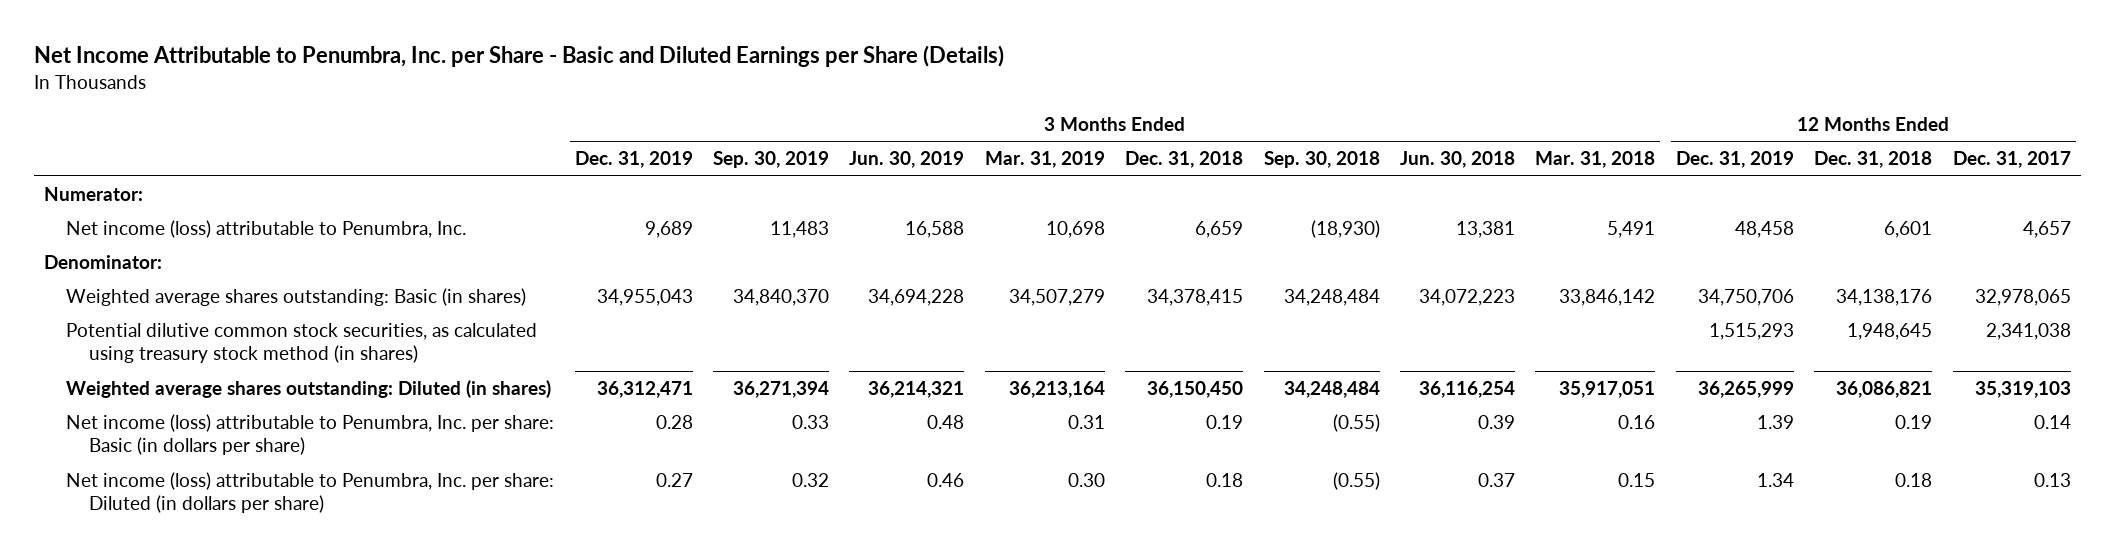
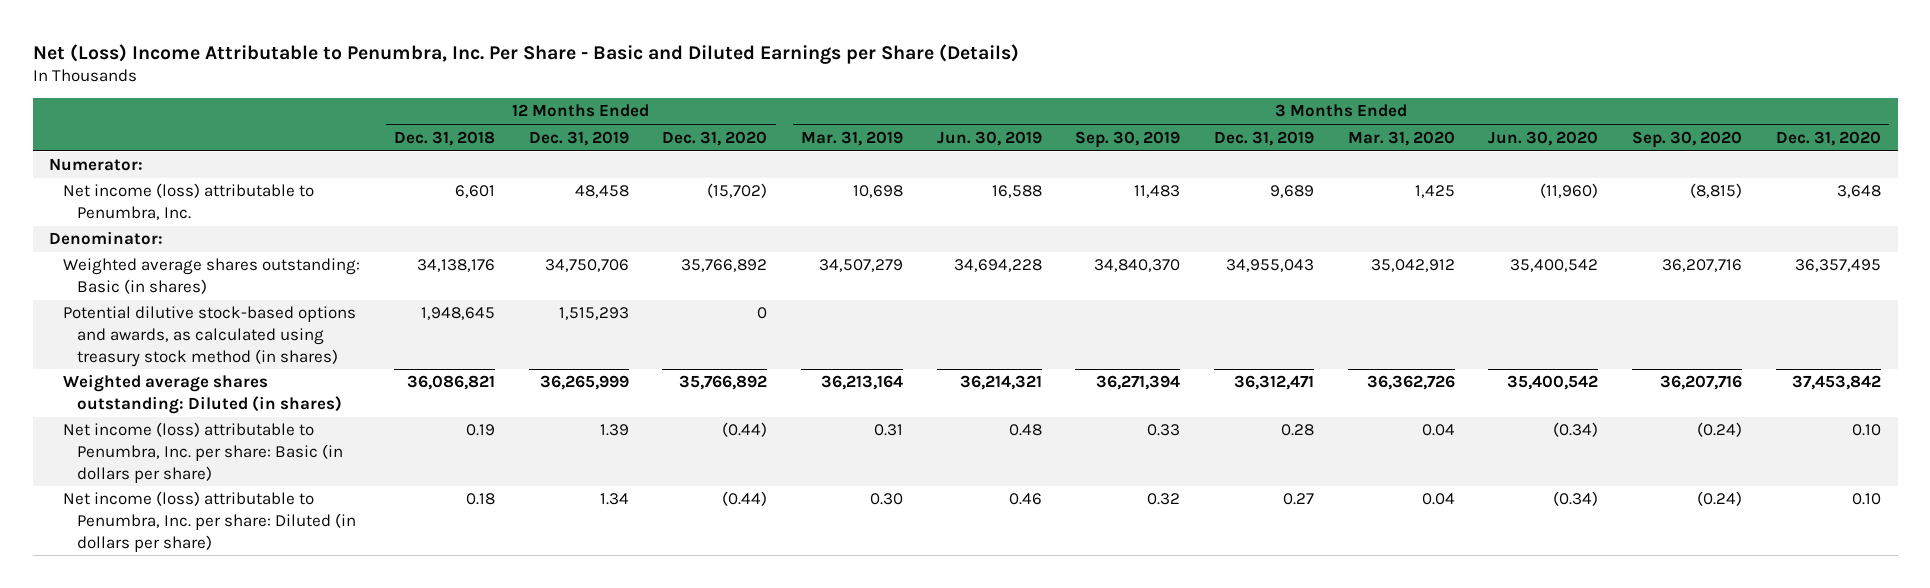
- Net Income Attributable to Penumbra, Inc. per Share - Basic and Diluted Earnings per Share (Details)
+ Net (Loss) Income Attributable to Penumbra, Inc. Per Share - Basic and Diluted Earnings per Share (Details)
- | 3 Months Ended Dec. 31, 2019 | 3 Months Ended Sep. 30, 2019 | 3 Months Ended Jun. 30, 2019 | 3 Months Ended Mar. 31, 2019 | 3 Months Ended Dec. 31, 2018 | 3 Months Ended Sep. 30, 2018 | 3 Months Ended Jun. 30, 2018 | 3 Months Ended Mar. 31, 2018 | 12 Months Ended Dec. 31, 2019 | 12 Months Ended Dec. 31, 2018 | 12 Months Ended Dec. 31, 2017
+ | 12 Months Ended Dec. 31, 2018 | 12 Months Ended Dec. 31, 2019 | 12 Months Ended Dec. 31, 2020 | 3 Months Ended Mar. 31, 2019 | 3 Months Ended Jun. 30, 2019 | 3 Months Ended Sep. 30, 2019 | 3 Months Ended Dec. 31, 2019 | 3 Months Ended Mar. 31, 2020 | 3 Months Ended Jun. 30, 2020 | 3 Months Ended Sep. 30, 2020 | 3 Months Ended Dec. 31, 2020
- Potential dilutive common stock securities, as calculated using treasury stock method (in shares) | | | | | | | | | 1,515,293 | 1,948,645 | 2,341,038
+ Potential dilutive stock-based options and awards, as calculated using treasury stock method (in shares) | 1,948,645 | 1,515,293 | 0 | | | | | | | |

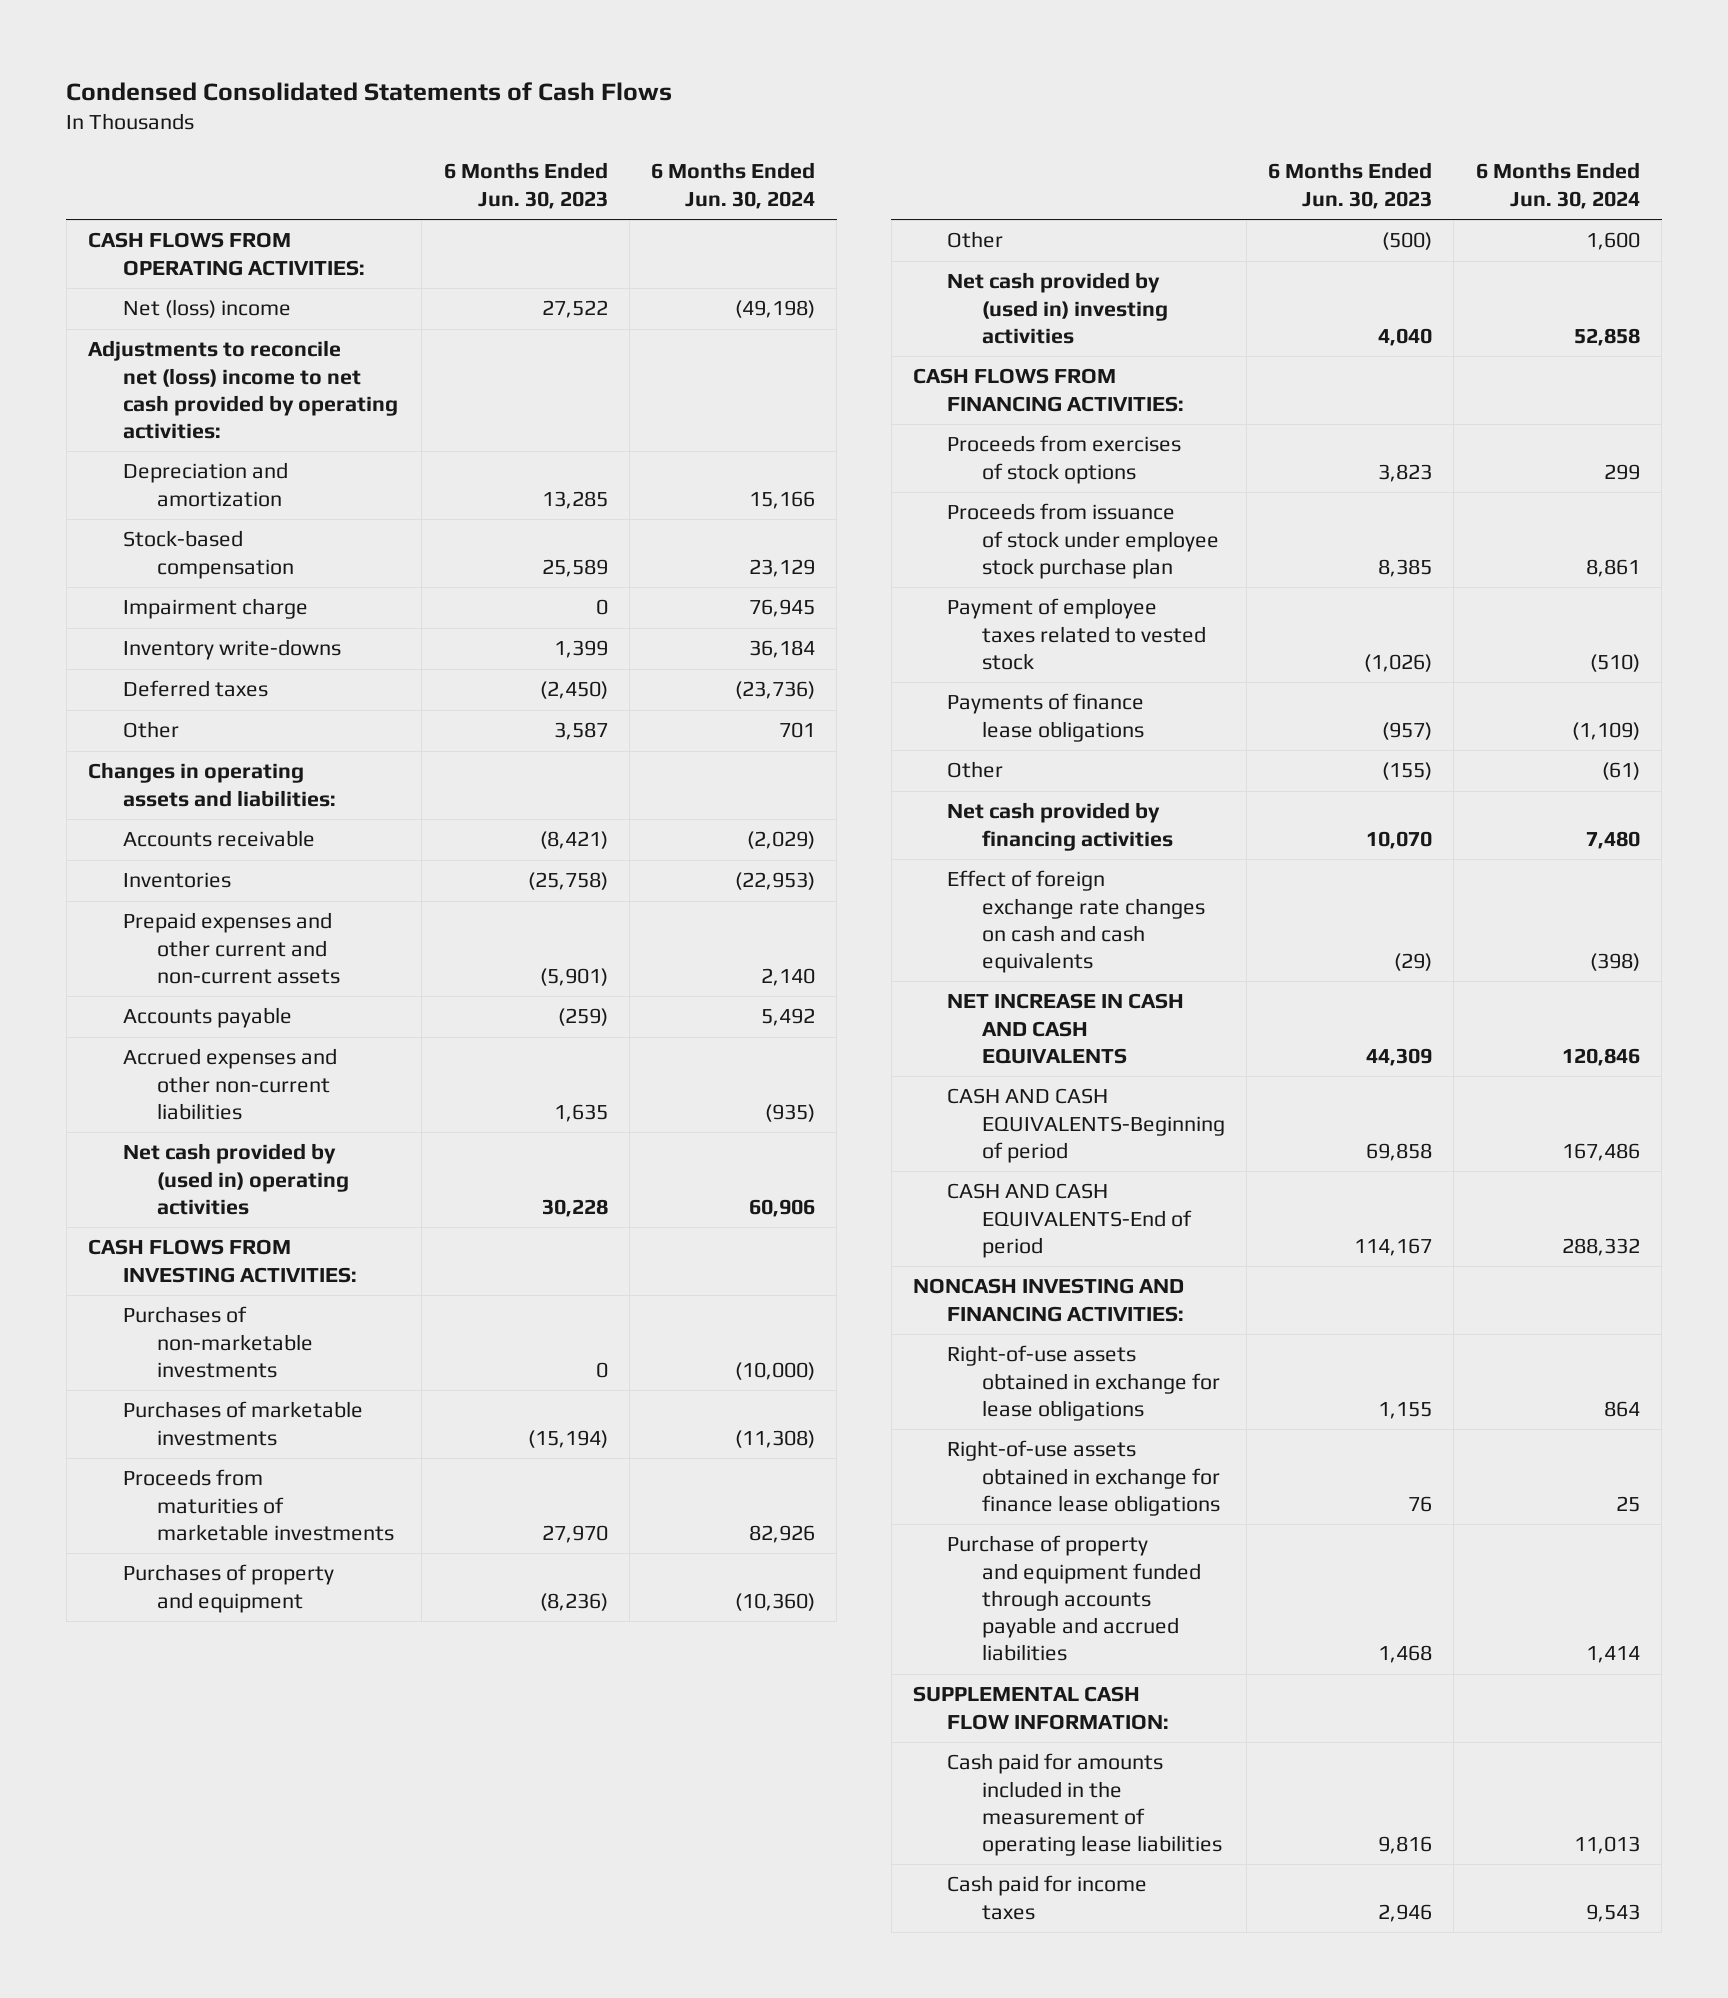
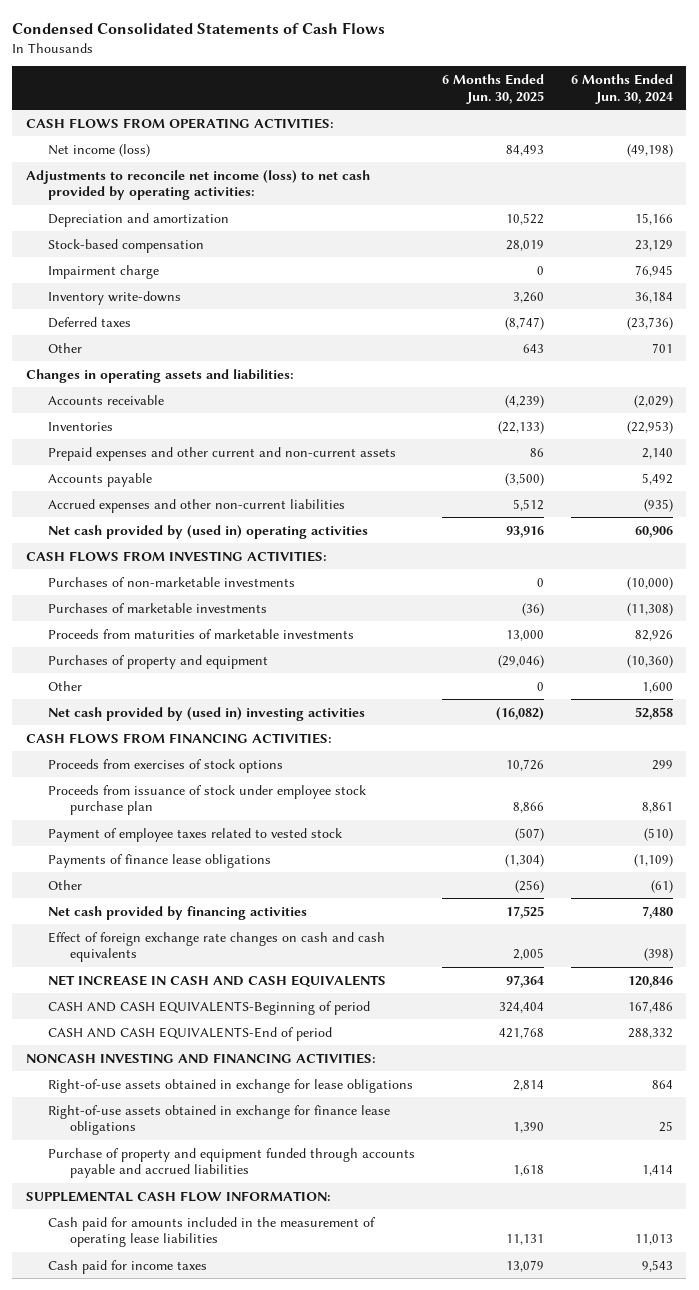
- | 6 Months Ended Jun. 30, 2023 | 6 Months Ended Jun. 30, 2024
+ | 6 Months Ended Jun. 30, 2025 | 6 Months Ended Jun. 30, 2024
- Net (loss) income | 27,522 | (49,198)
- Adjustments to reconcile net (loss) income to net cash provided by operating activities:
+ Net income (loss) | 84,493 | (49,198)
+ Adjustments to reconcile net income (loss) to net cash provided by operating activities:

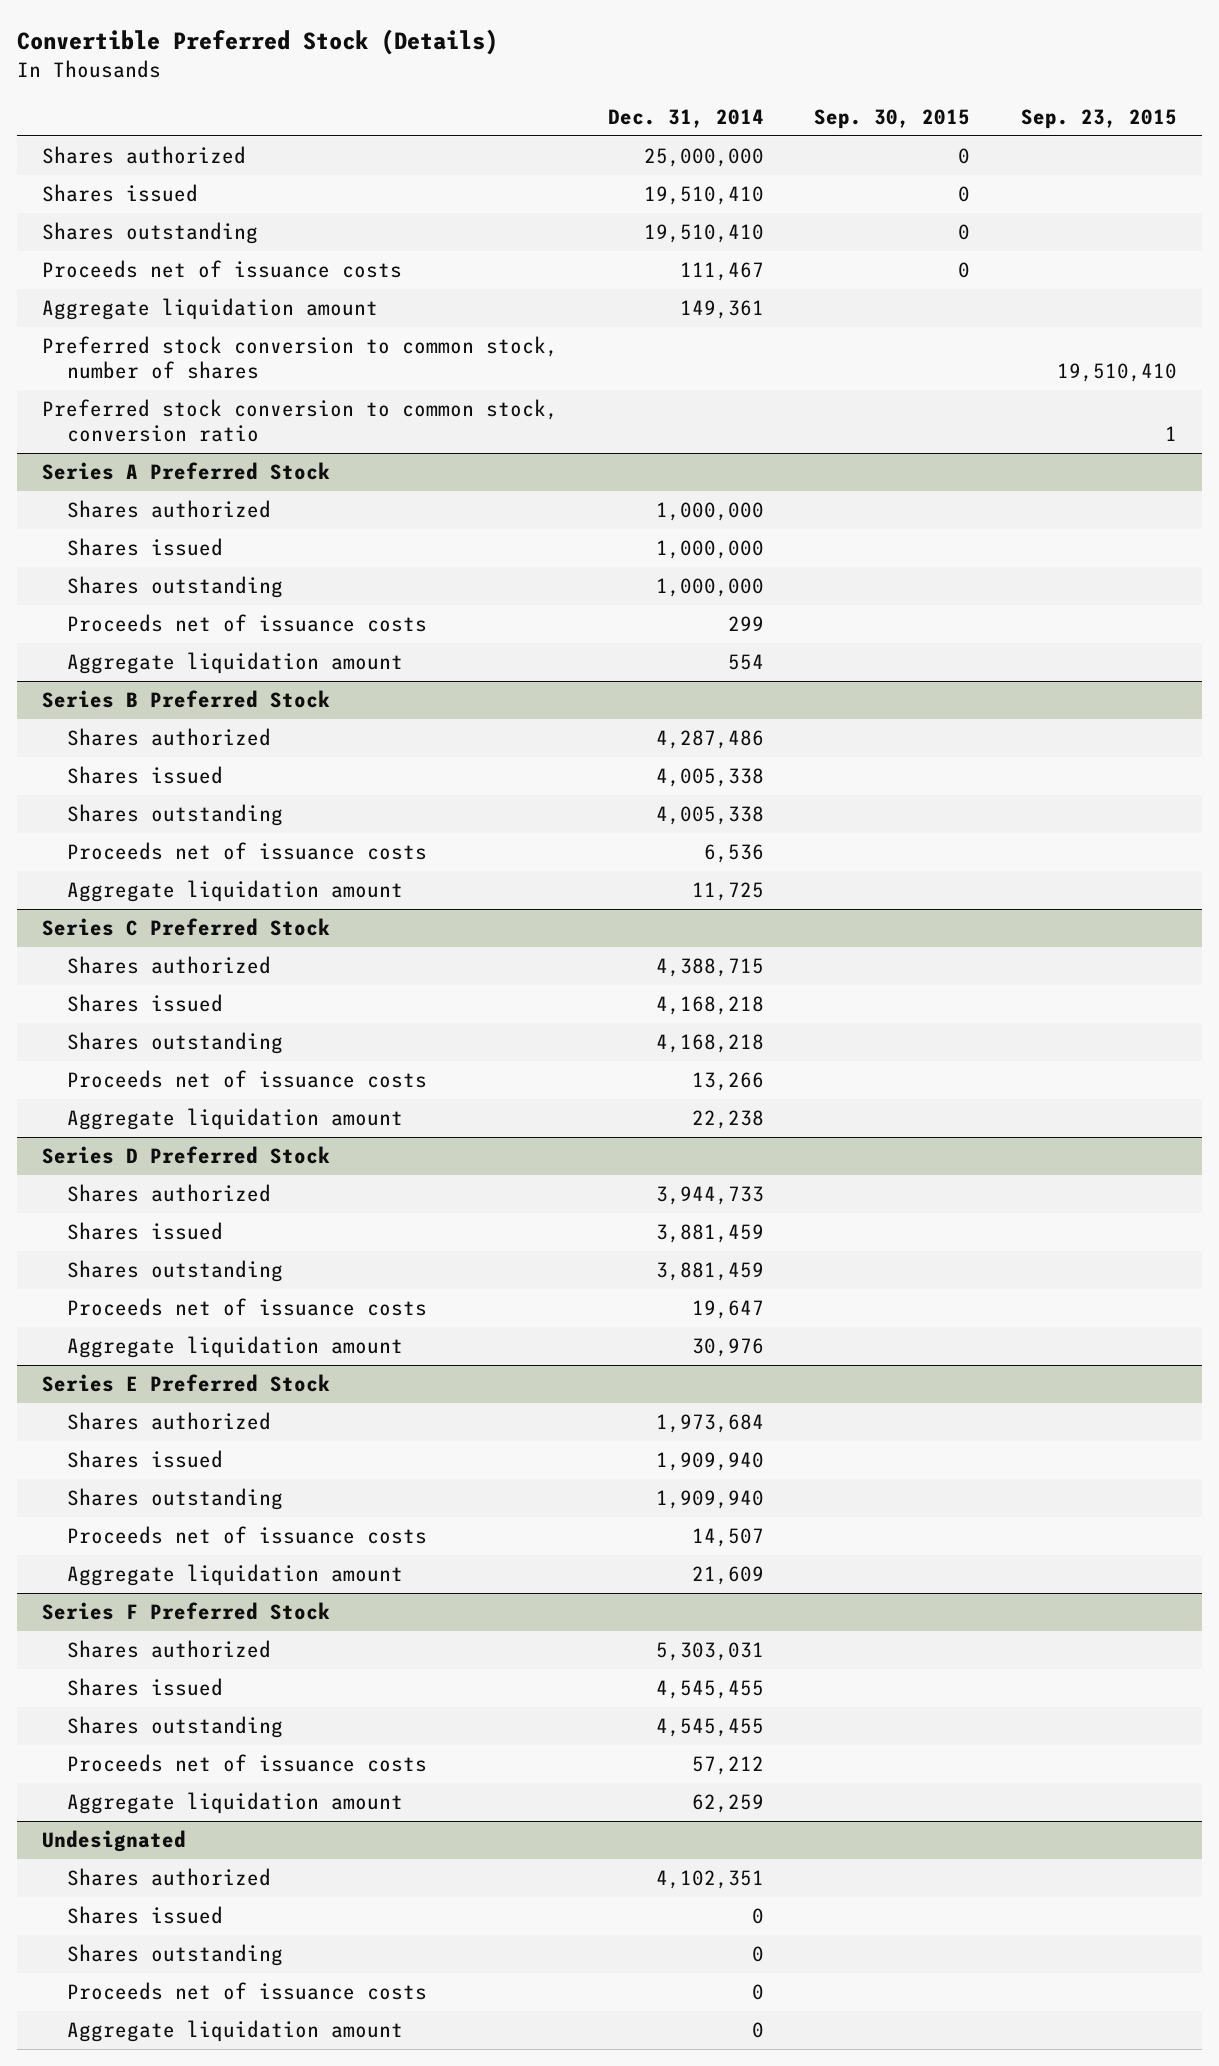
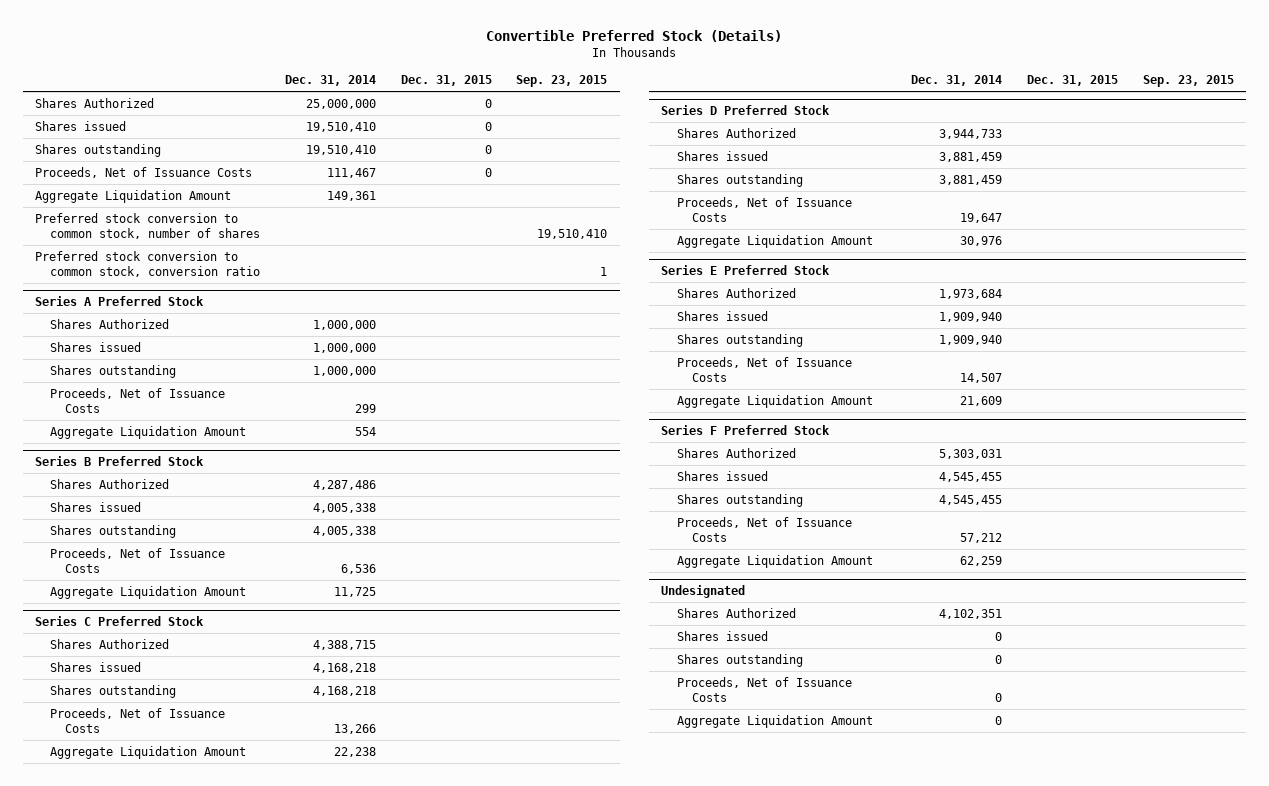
- | Dec. 31, 2014 | Sep. 30, 2015 | Sep. 23, 2015
+ | Dec. 31, 2014 | Dec. 31, 2015 | Sep. 23, 2015
- Shares authorized | 25,000,000 | 0 |
+ Shares Authorized | 25,000,000 | 0 |
- Proceeds net of issuance costs | 111,467 | 0 |
- Aggregate liquidation amount | 149,361 | |
+ Proceeds, Net of Issuance Costs | 111,467 | 0 |
+ Aggregate Liquidation Amount | 149,361 | |
@ Series A Preferred Stock
- Shares authorized | 1,000,000 | |
+ Shares Authorized | 1,000,000 | |
- Proceeds net of issuance costs | 299 | |
- Aggregate liquidation amount | 554 | |
+ Proceeds, Net of Issuance Costs | 299 | |
+ Aggregate Liquidation Amount | 554 | |
@ Series B Preferred Stock
- Shares authorized | 4,287,486 | |
+ Shares Authorized | 4,287,486 | |
- Proceeds net of issuance costs | 6,536 | |
- Aggregate liquidation amount | 11,725 | |
+ Proceeds, Net of Issuance Costs | 6,536 | |
+ Aggregate Liquidation Amount | 11,725 | |
@ Series C Preferred Stock
- Shares authorized | 4,388,715 | |
+ Shares Authorized | 4,388,715 | |
- Proceeds net of issuance costs | 13,266 | |
- Aggregate liquidation amount | 22,238 | |
+ Proceeds, Net of Issuance Costs | 13,266 | |
+ Aggregate Liquidation Amount | 22,238 | |
@ Series D Preferred Stock
- Shares authorized | 3,944,733 | |
+ Shares Authorized | 3,944,733 | |
- Proceeds net of issuance costs | 19,647 | |
- Aggregate liquidation amount | 30,976 | |
+ Proceeds, Net of Issuance Costs | 19,647 | |
+ Aggregate Liquidation Amount | 30,976 | |
@ Series E Preferred Stock
- Shares authorized | 1,973,684 | |
+ Shares Authorized | 1,973,684 | |
- Proceeds net of issuance costs | 14,507 | |
- Aggregate liquidation amount | 21,609 | |
+ Proceeds, Net of Issuance Costs | 14,507 | |
+ Aggregate Liquidation Amount | 21,609 | |
@ Series F Preferred Stock
- Shares authorized | 5,303,031 | |
+ Shares Authorized | 5,303,031 | |
- Proceeds net of issuance costs | 57,212 | |
- Aggregate liquidation amount | 62,259 | |
+ Proceeds, Net of Issuance Costs | 57,212 | |
+ Aggregate Liquidation Amount | 62,259 | |
@ Undesignated
- Shares authorized | 4,102,351 | |
+ Shares Authorized | 4,102,351 | |
- Proceeds net of issuance costs | 0 | |
- Aggregate liquidation amount | 0 | |
+ Proceeds, Net of Issuance Costs | 0 | |
+ Aggregate Liquidation Amount | 0 | |

